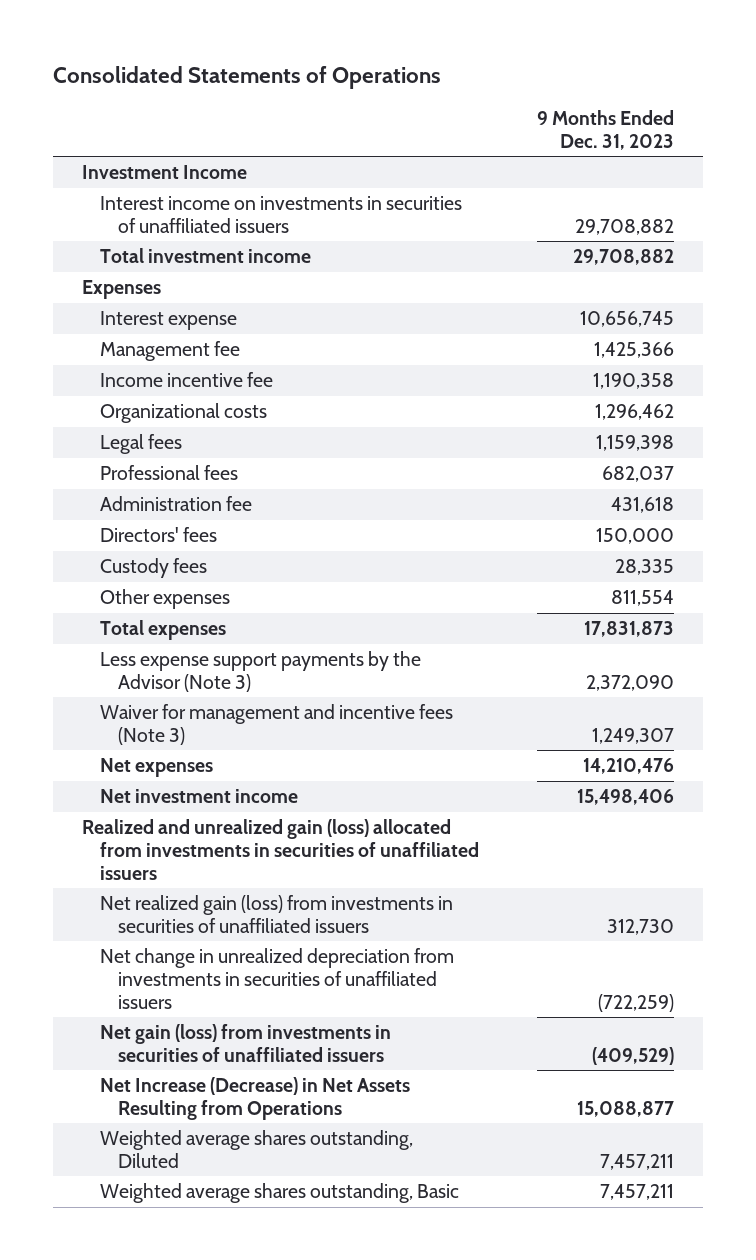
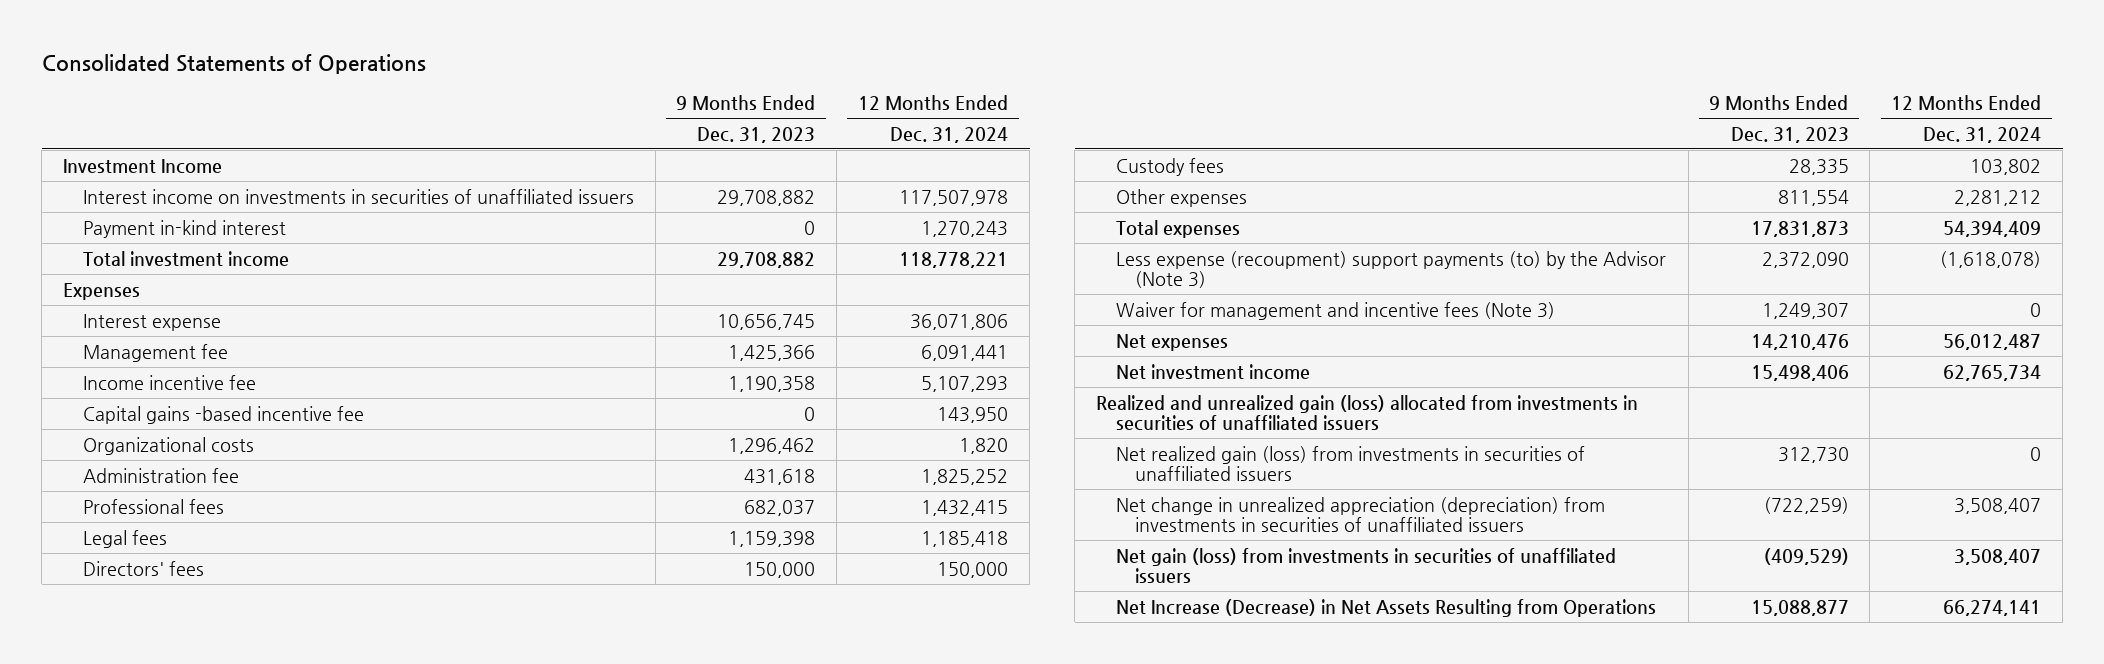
- | 9 Months Ended Dec. 31, 2023
+ | 9 Months Ended Dec. 31, 2023 | 12 Months Ended Dec. 31, 2024
+ Payment in-kind interest | 0 | 1,270,243
+ Capital gains -based incentive fee | 0 | 143,950
moved down: Professional fees | 682,037 | 1,432,415
moved down: Legal fees | 1,159,398 | 1,185,418
- Less expense support payments by the Advisor (Note 3) | 2,372,090
+ Less expense (recoupment) support payments (to) by the Advisor (Note 3) | 2,372,090 | (1,618,078)
- Net change in unrealized depreciation from investments in securities of unaffiliated issuers | (722,259)
+ Net change in unrealized appreciation (depreciation) from investments in securities of unaffiliated issuers | (722,259) | 3,508,407
- Weighted average shares outstanding, Diluted | 7,457,211
- Weighted average shares outstanding, Basic | 7,457,211

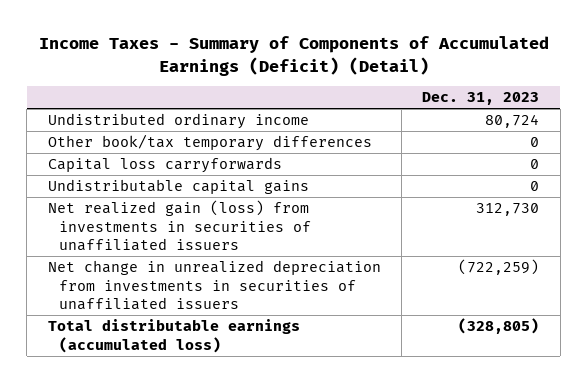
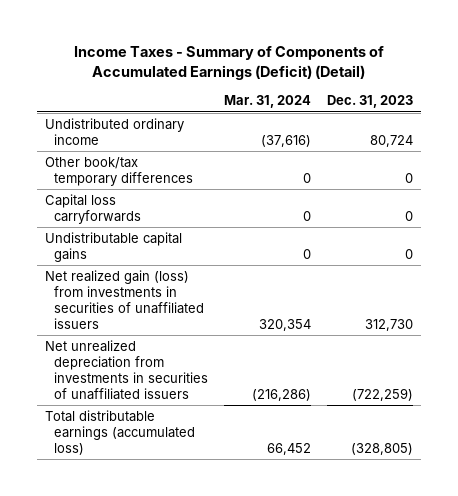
- | Dec. 31, 2023
+ | Mar. 31, 2024 | Dec. 31, 2023
- Net change in unrealized depreciation from investments in securities of unaffiliated issuers | (722,259)
+ Net unrealized depreciation from investments in securities of unaffiliated issuers | (216,286) | (722,259)

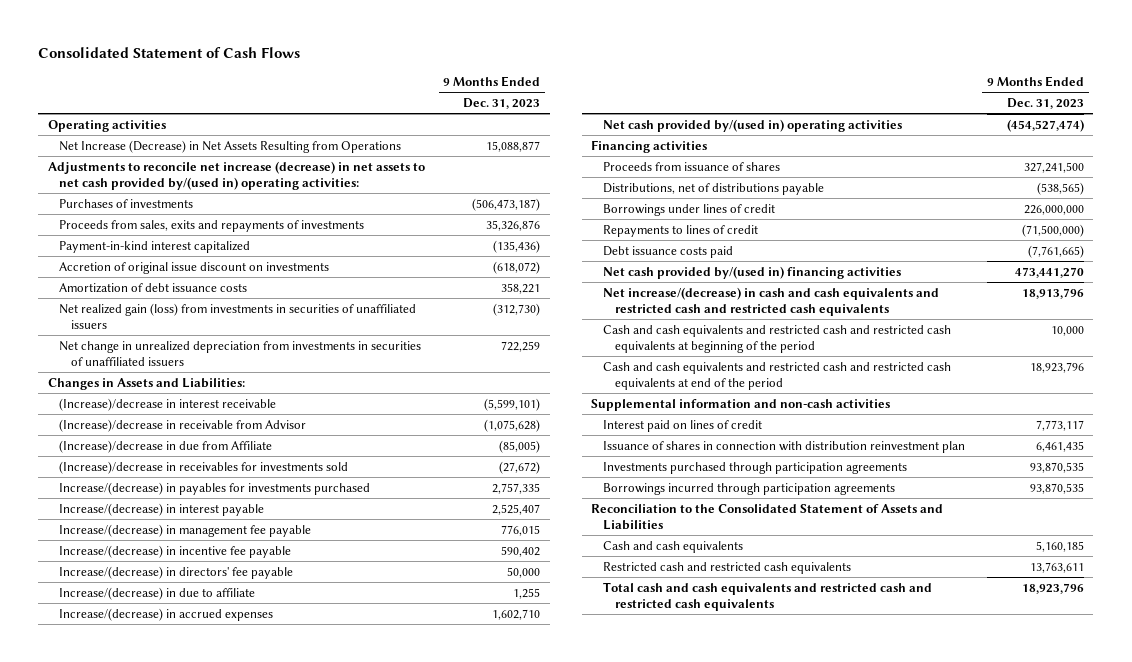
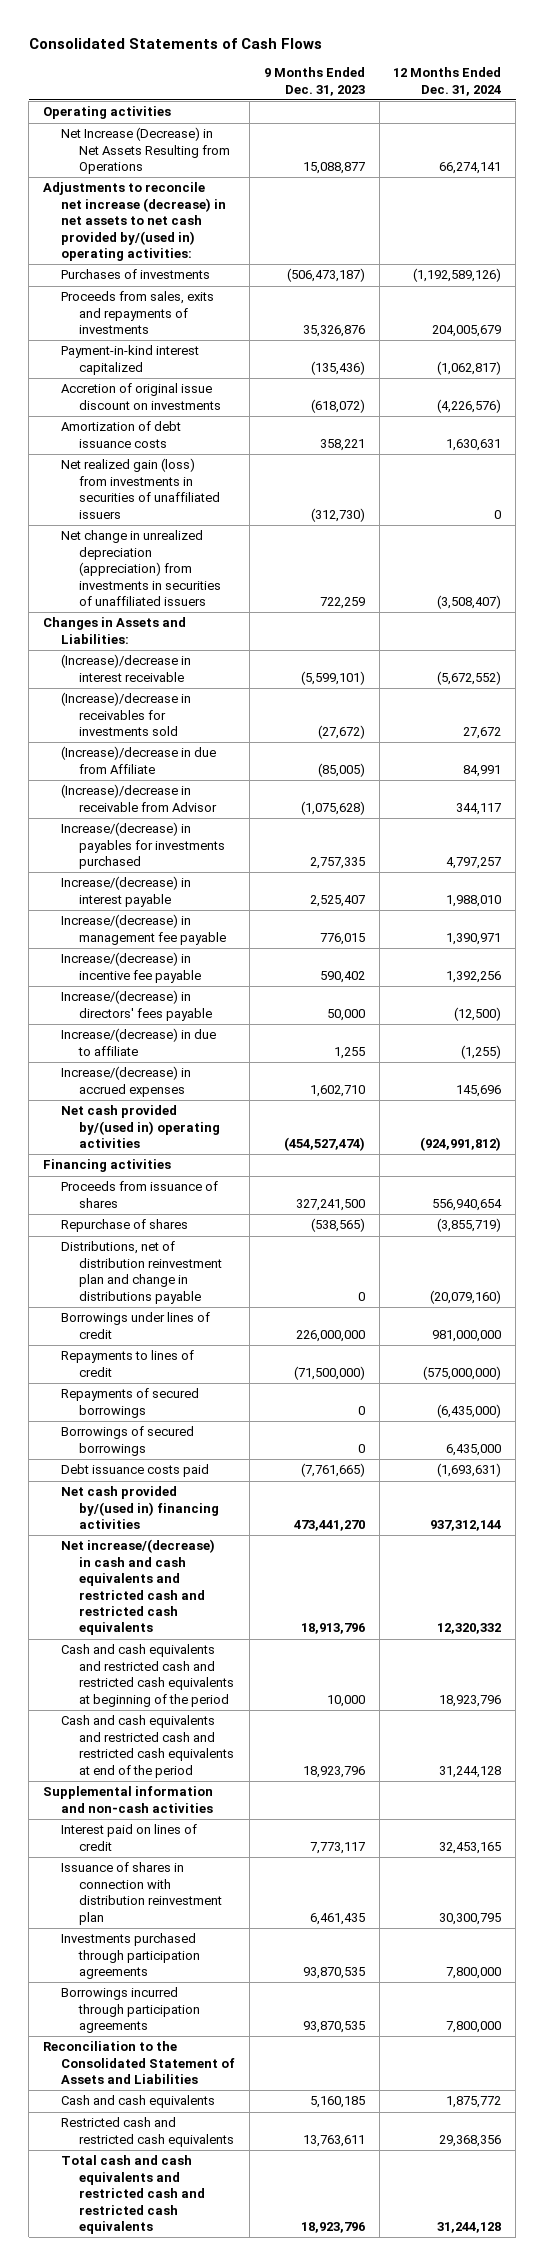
- Consolidated Statement of Cash Flows
+ Consolidated Statements of Cash Flows
- | 9 Months Ended Dec. 31, 2023
+ | 9 Months Ended Dec. 31, 2023 | 12 Months Ended Dec. 31, 2024
- Net change in unrealized depreciation from investments in securities of unaffiliated issuers | 722,259
+ Net change in unrealized depreciation (appreciation) from investments in securities of unaffiliated issuers | 722,259 | (3,508,407)
moved down: (Increase)/decrease in due from Affiliate | (85,005) | 84,991
moved down: (Increase)/decrease in receivable from Advisor | (1,075,628) | 344,117
- Increase/(decrease) in directors' fee payable | 50,000
+ Increase/(decrease) in directors' fees payable | 50,000 | (12,500)
- Distributions, net of distributions payable | (538,565)
+ Repurchase of shares | (538,565) | (3,855,719)
+ Distributions, net of distribution reinvestment plan and change in distributions payable | 0 | (20,079,160)
+ Repayments of secured borrowings | 0 | (6,435,000)
+ Borrowings of secured borrowings | 0 | 6,435,000

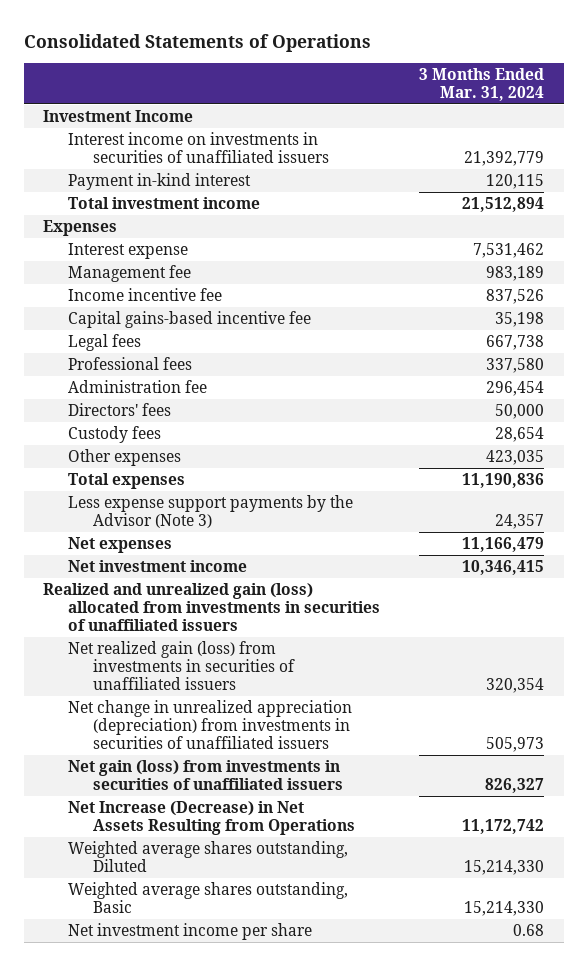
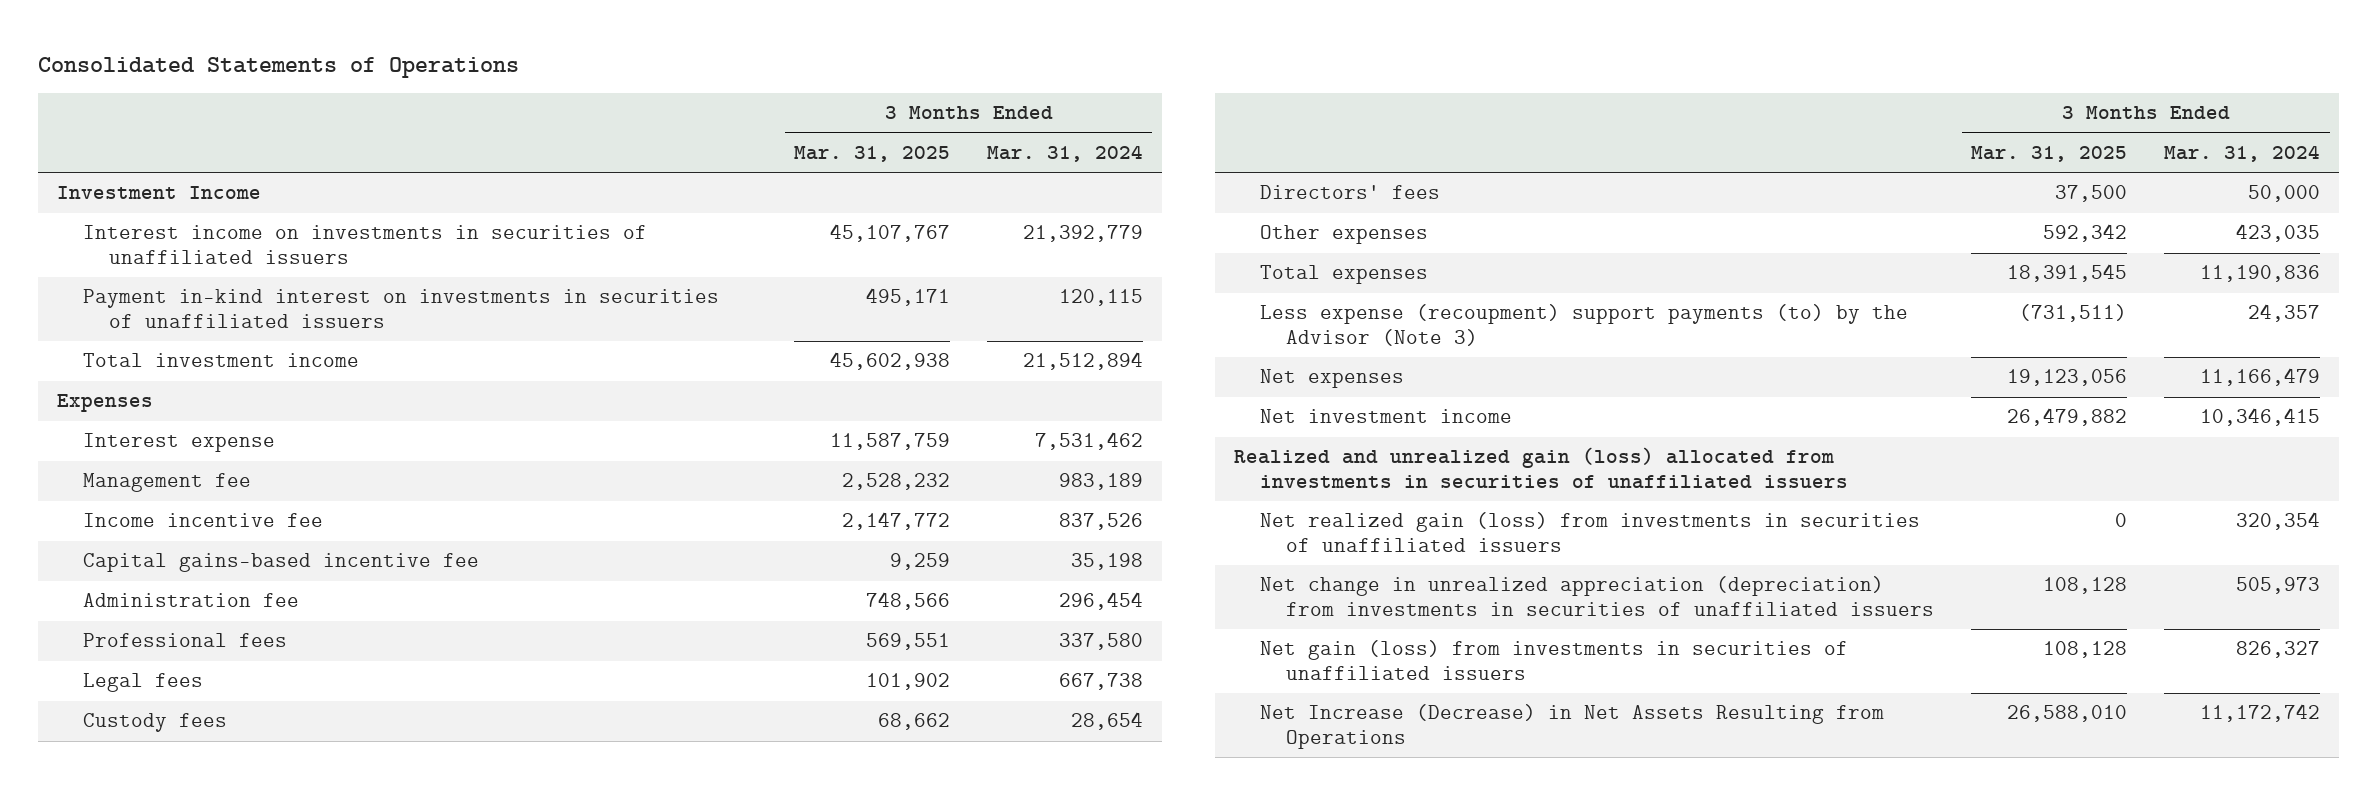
- | 3 Months Ended Mar. 31, 2024
+ | 3 Months Ended Mar. 31, 2025 | 3 Months Ended Mar. 31, 2024
- Payment in-kind interest | 120,115
+ Payment in-kind interest on investments in securities of unaffiliated issuers | 495,171 | 120,115
moved down: Professional fees | 569,551 | 337,580
moved down: Legal fees | 101,902 | 667,738
moved down: Directors' fees | 37,500 | 50,000
- Less expense support payments by the Advisor (Note 3) | 24,357
+ Less expense (recoupment) support payments (to) by the Advisor (Note 3) | (731,511) | 24,357
- Weighted average shares outstanding, Diluted | 15,214,330
- Weighted average shares outstanding, Basic | 15,214,330
- Net investment income per share | 0.68

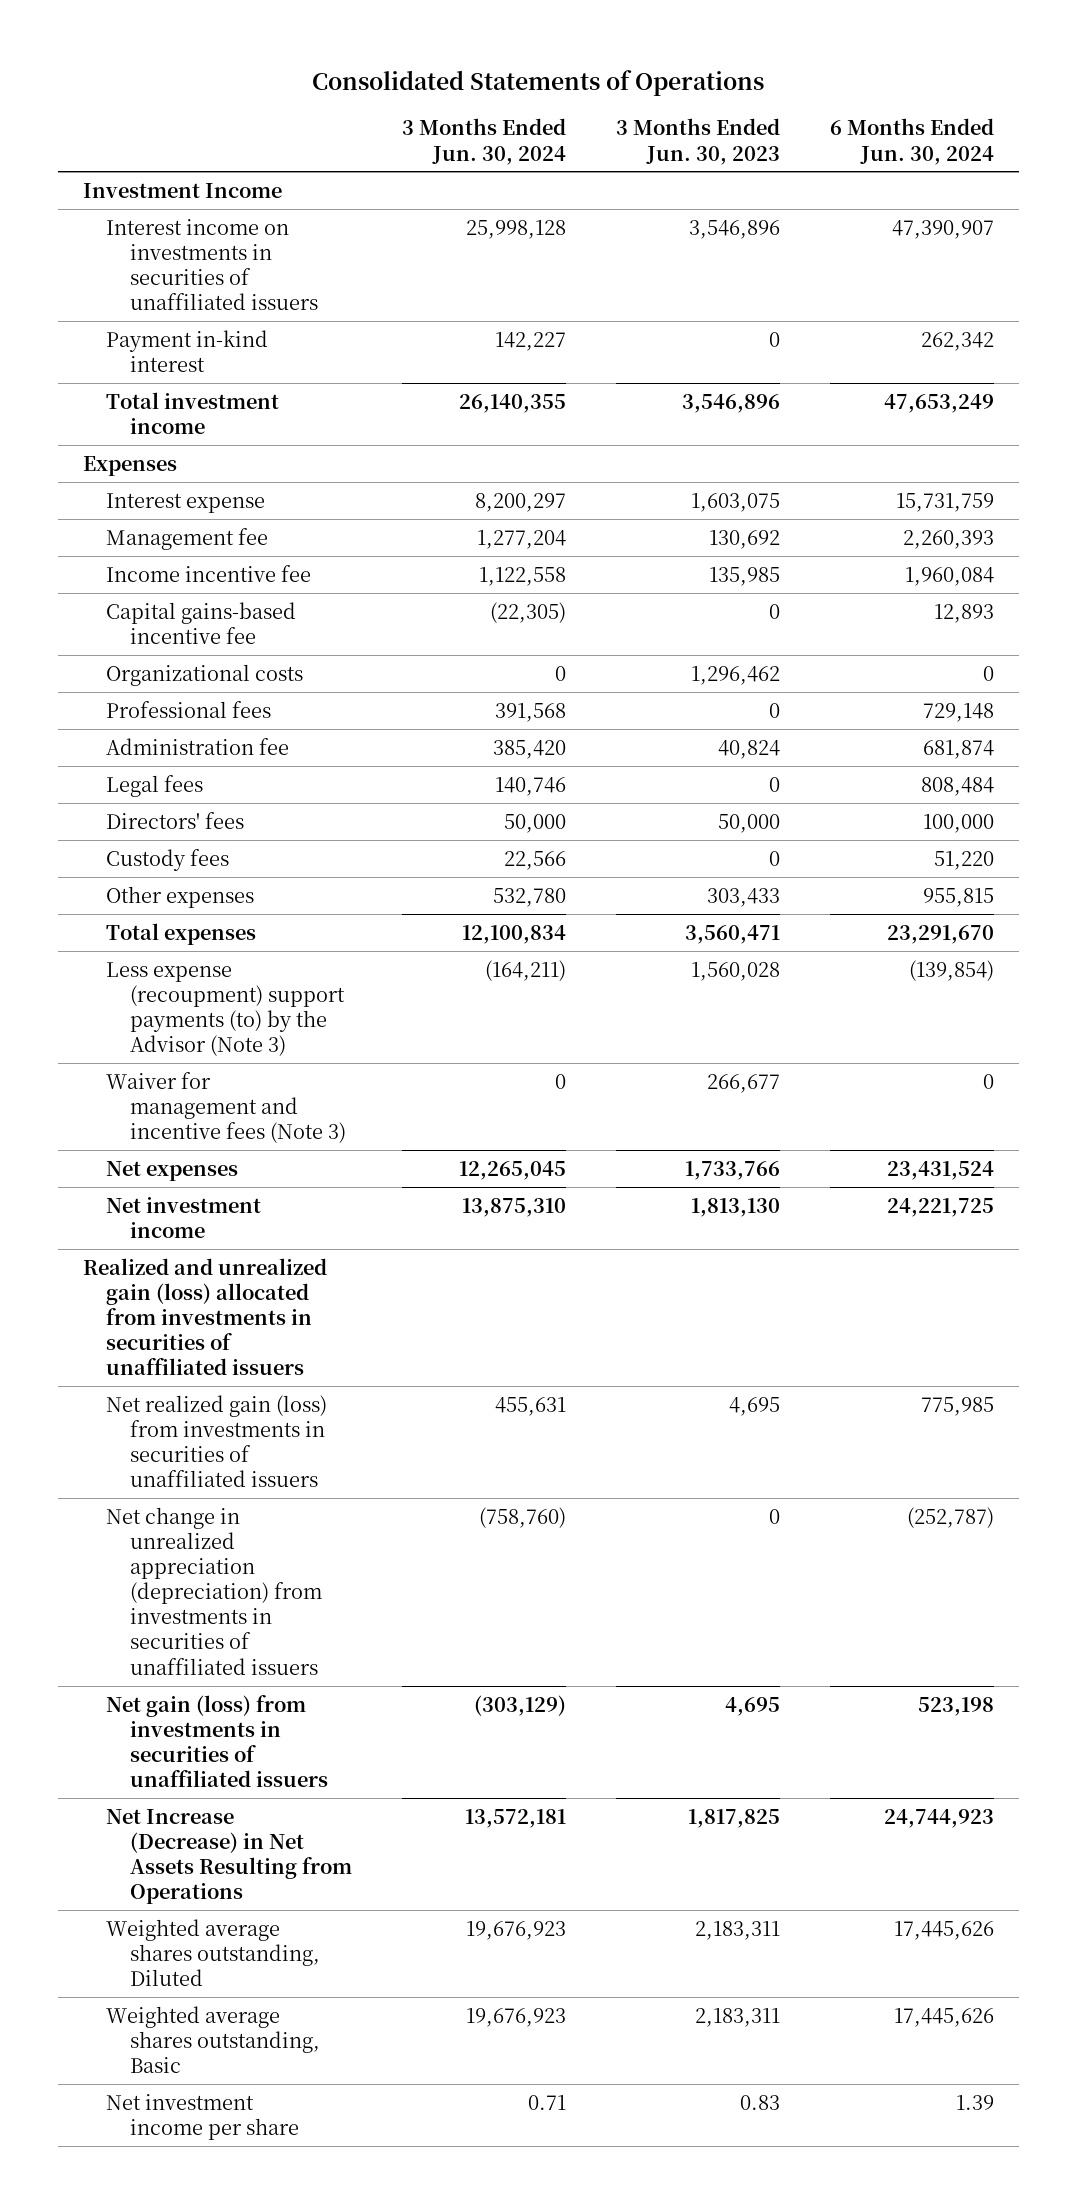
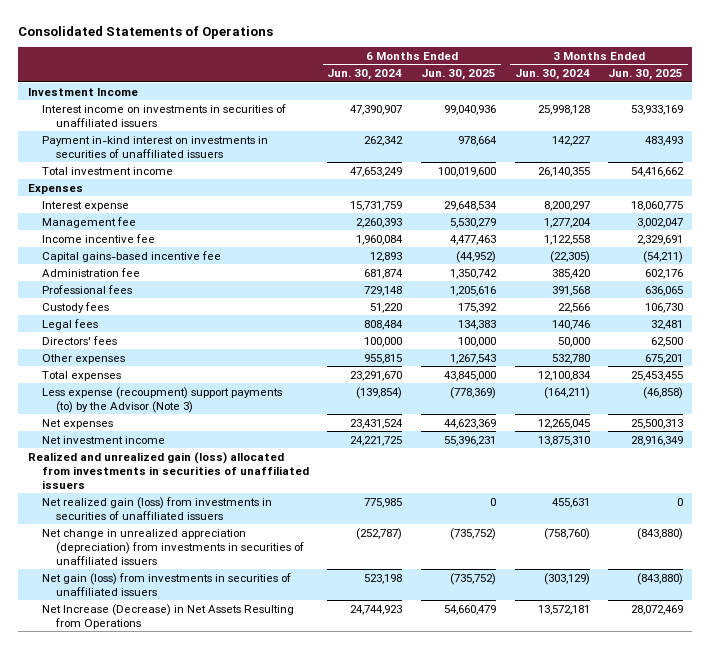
- | 3 Months Ended Jun. 30, 2024 | 3 Months Ended Jun. 30, 2023 | 6 Months Ended Jun. 30, 2024
+ | 6 Months Ended Jun. 30, 2024 | 6 Months Ended Jun. 30, 2025 | 3 Months Ended Jun. 30, 2024 | 3 Months Ended Jun. 30, 2025
- Payment in-kind interest | 142,227 | 0 | 262,342
+ Payment in-kind interest on investments in securities of unaffiliated issuers | 262,342 | 978,664 | 142,227 | 483,493
- Organizational costs | 0 | 1,296,462 | 0
moved down: Professional fees | 729,148 | 1,205,616 | 391,568 | 636,065
moved up: Custody fees | 51,220 | 175,392 | 22,566 | 106,730
- Waiver for management and incentive fees (Note 3) | 0 | 266,677 | 0
- Weighted average shares outstanding, Diluted | 19,676,923 | 2,183,311 | 17,445,626
- Weighted average shares outstanding, Basic | 19,676,923 | 2,183,311 | 17,445,626
- Net investment income per share | 0.71 | 0.83 | 1.39

